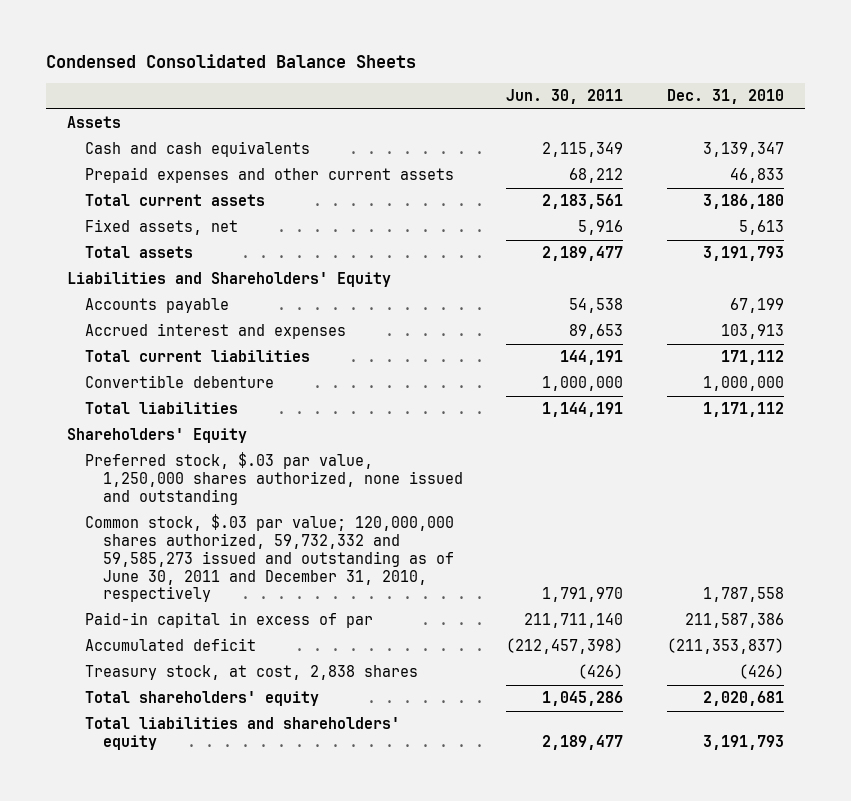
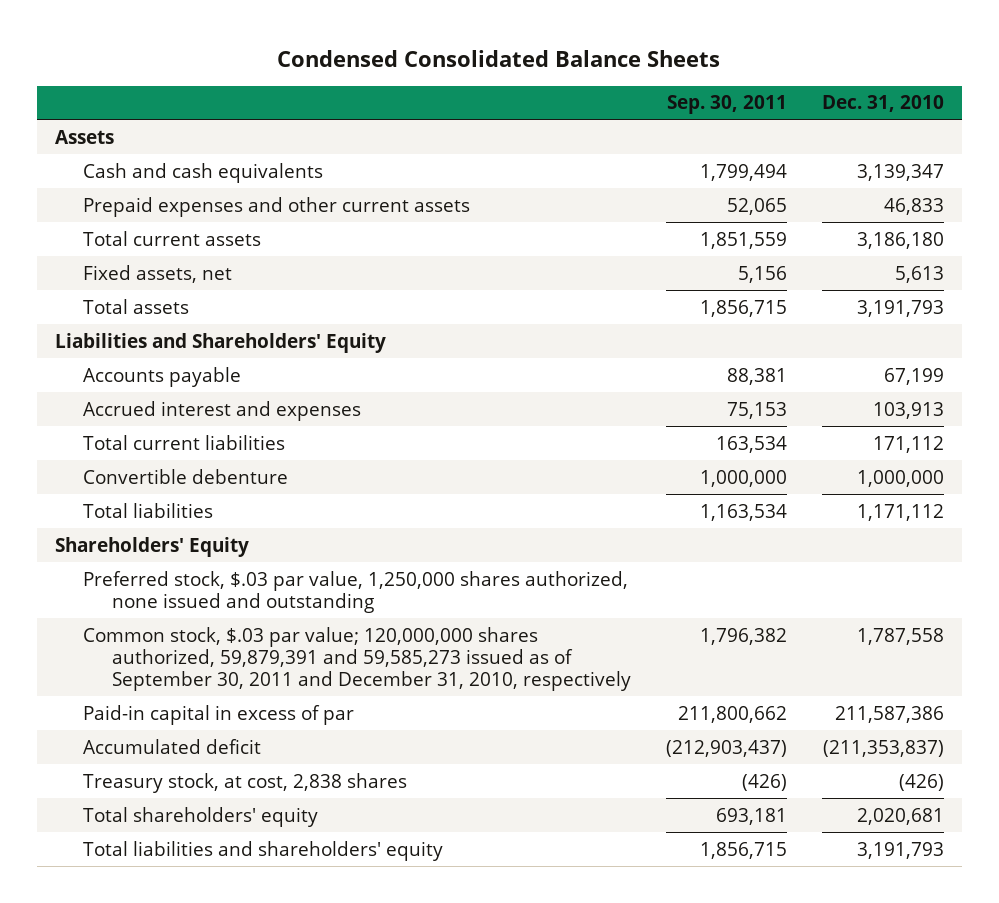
- | Jun. 30, 2011 | Dec. 31, 2010
+ | Sep. 30, 2011 | Dec. 31, 2010
- Common stock, $.03 par value; 120,000,000 shares authorized, 59,732,332 and 59,585,273 issued and outstanding as of June 30, 2011 and December 31, 2010, respectively | 1,791,970 | 1,787,558
+ Common stock, $.03 par value; 120,000,000 shares authorized, 59,879,391 and 59,585,273 issued as of September 30, 2011 and December 31, 2010, respectively | 1,796,382 | 1,787,558

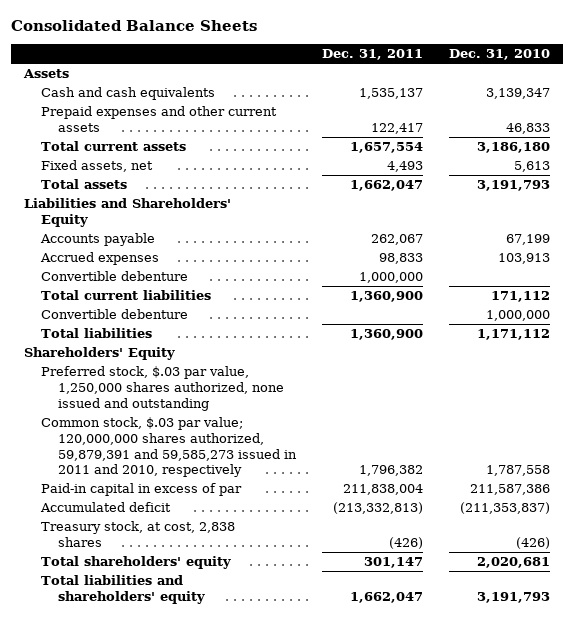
- Condensed Consolidated Balance Sheets
+ Consolidated Balance Sheets
- | Sep. 30, 2011 | Dec. 31, 2010
+ | Dec. 31, 2011 | Dec. 31, 2010
- Accrued interest and expenses | 75,153 | 103,913
+ Accrued expenses | 98,833 | 103,913
+ Convertible debenture | 1,000,000 |
- Common stock, $.03 par value; 120,000,000 shares authorized, 59,879,391 and 59,585,273 issued as of September 30, 2011 and December 31, 2010, respectively | 1,796,382 | 1,787,558
+ Common stock, $.03 par value; 120,000,000 shares authorized, 59,879,391 and 59,585,273 issued in 2011 and 2010, respectively | 1,796,382 | 1,787,558

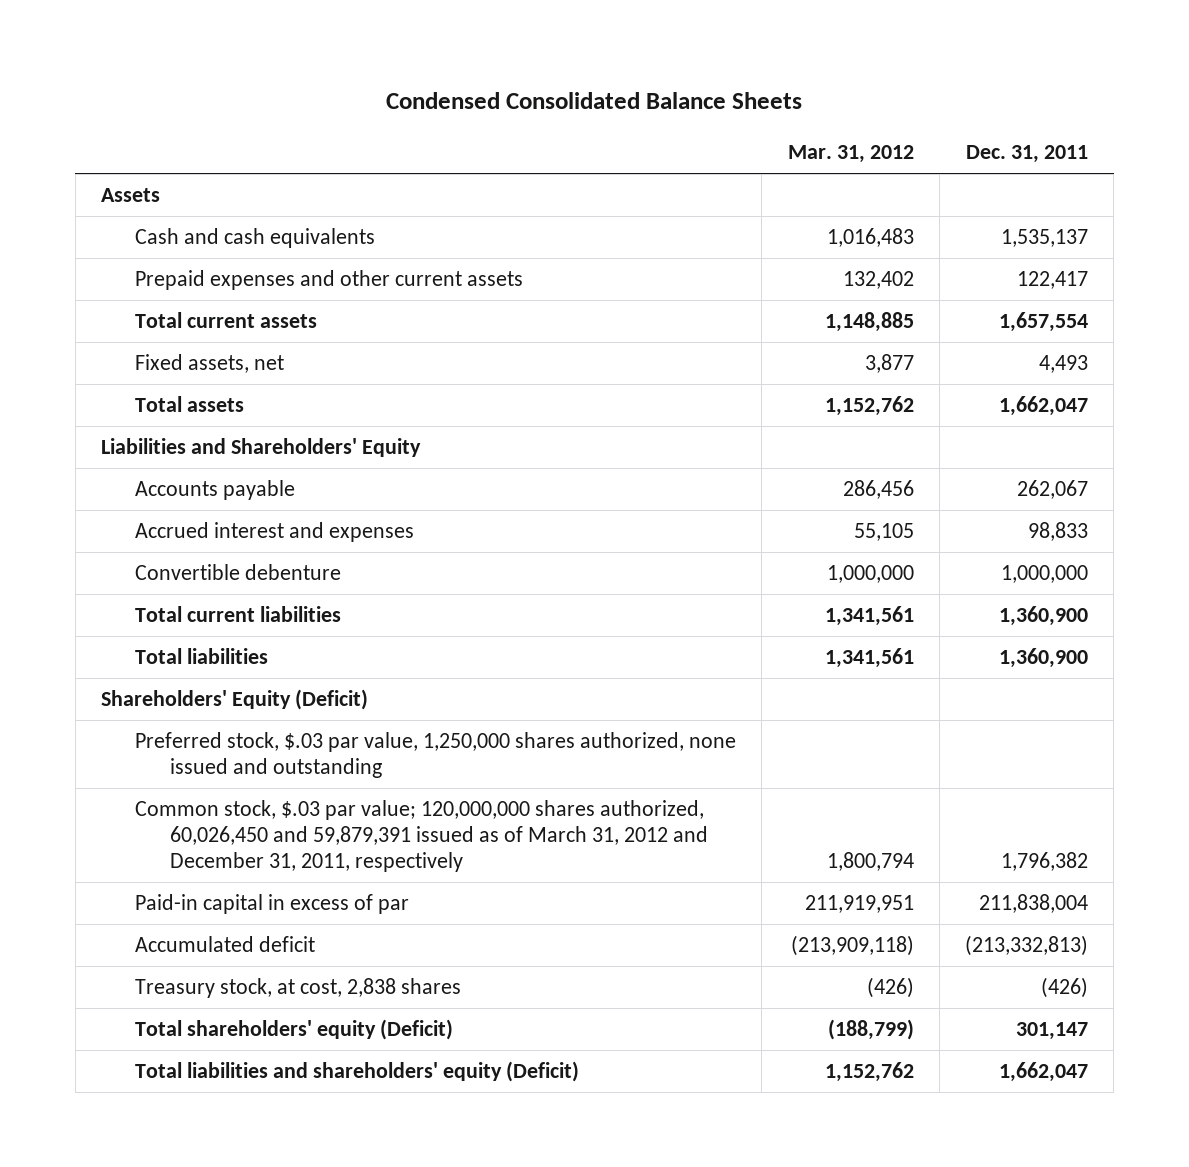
- Consolidated Balance Sheets
+ Condensed Consolidated Balance Sheets
- | Dec. 31, 2011 | Dec. 31, 2010
+ | Mar. 31, 2012 | Dec. 31, 2011
- Accrued expenses | 98,833 | 103,913
+ Accrued interest and expenses | 55,105 | 98,833
- Convertible debenture | | 1,000,000
- Shareholders' Equity
+ Shareholders' Equity (Deficit)
- Common stock, $.03 par value; 120,000,000 shares authorized, 59,879,391 and 59,585,273 issued in 2011 and 2010, respectively | 1,796,382 | 1,787,558
+ Common stock, $.03 par value; 120,000,000 shares authorized, 60,026,450 and 59,879,391 issued as of March 31, 2012 and December 31, 2011, respectively | 1,800,794 | 1,796,382
- Total shareholders' equity | 301,147 | 2,020,681
- Total liabilities and shareholders' equity | 1,662,047 | 3,191,793
+ Total shareholders' equity (Deficit) | (188,799) | 301,147
+ Total liabilities and shareholders' equity (Deficit) | 1,152,762 | 1,662,047

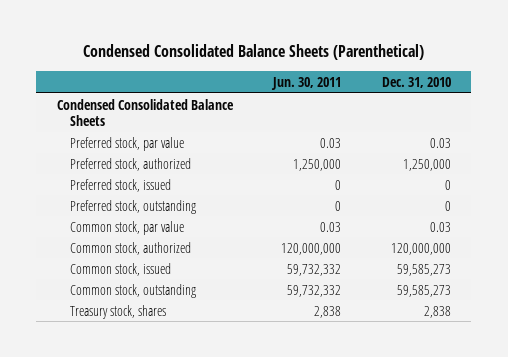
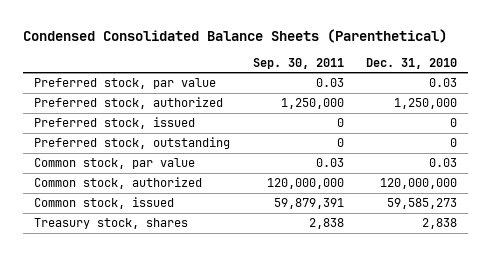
- | Jun. 30, 2011 | Dec. 31, 2010
+ | Sep. 30, 2011 | Dec. 31, 2010
- Condensed Consolidated Balance Sheets
- Common stock, outstanding | 59,732,332 | 59,585,273

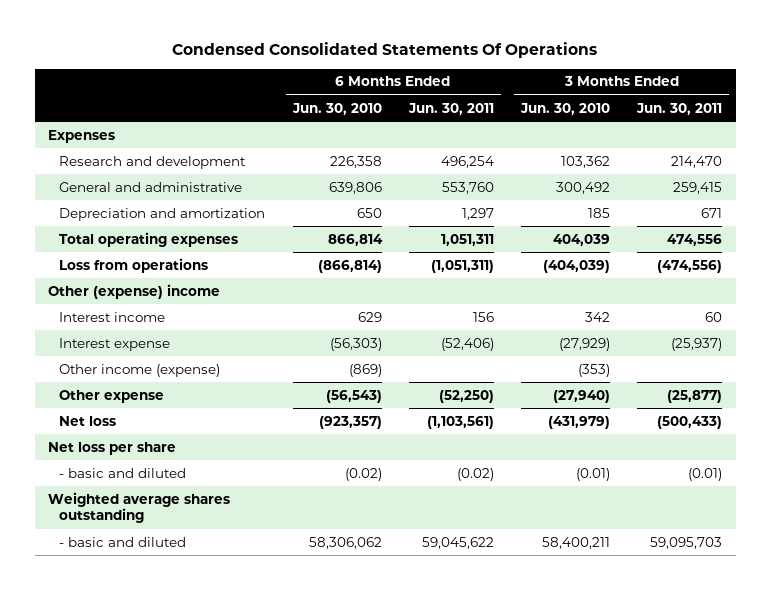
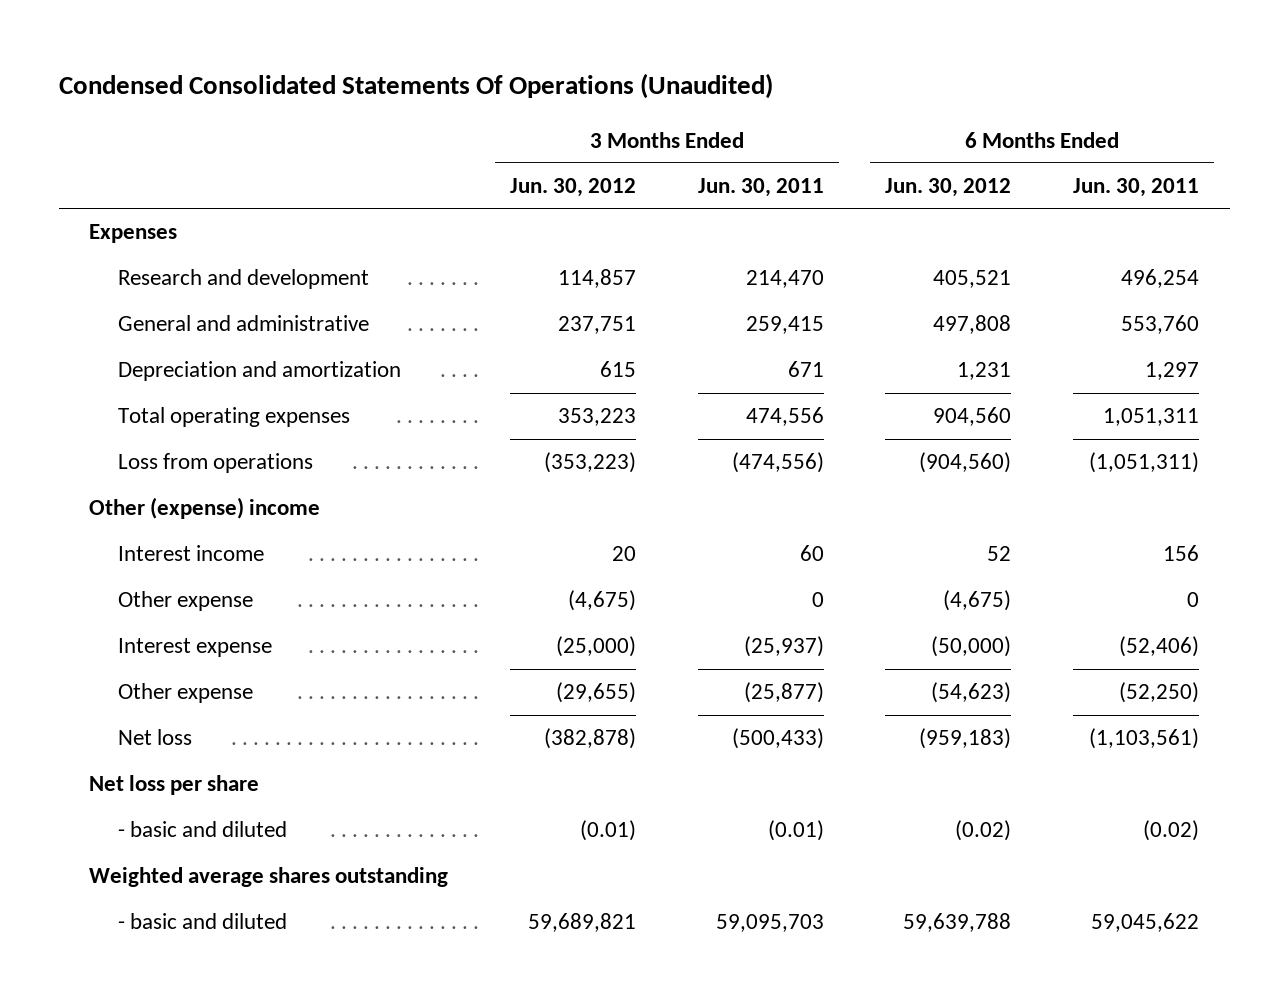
- Condensed Consolidated Statements Of Operations
+ Condensed Consolidated Statements Of Operations (Unaudited)
- | 6 Months Ended Jun. 30, 2010 | 6 Months Ended Jun. 30, 2011 | 3 Months Ended Jun. 30, 2010 | 3 Months Ended Jun. 30, 2011
+ | 3 Months Ended Jun. 30, 2012 | 3 Months Ended Jun. 30, 2011 | 6 Months Ended Jun. 30, 2012 | 6 Months Ended Jun. 30, 2011
+ Other expense | (4,675) | 0 | (4,675) | 0
- Other income (expense) | (869) | | (353) |

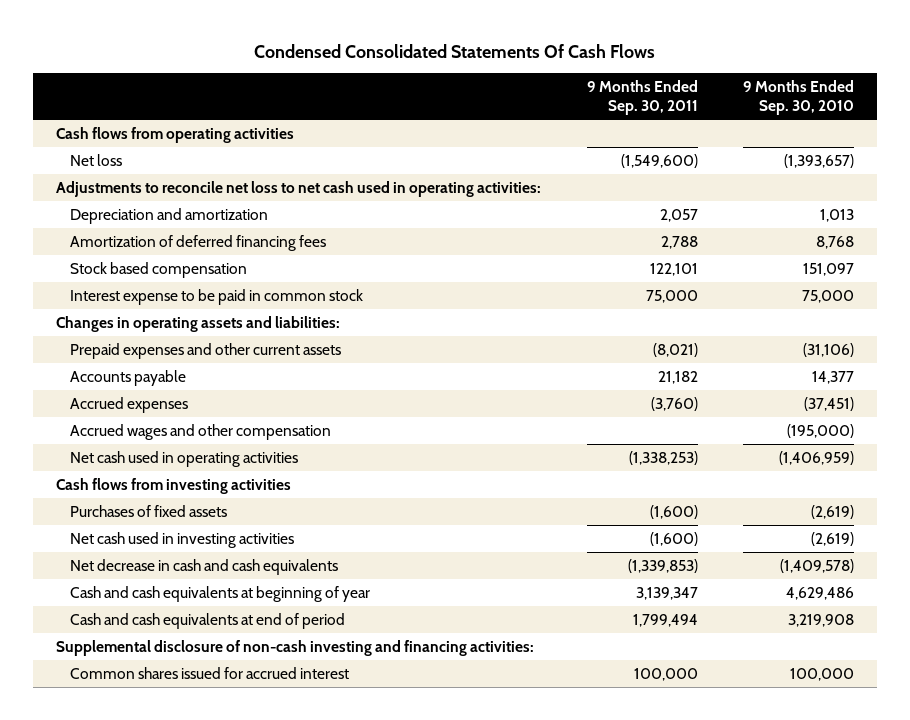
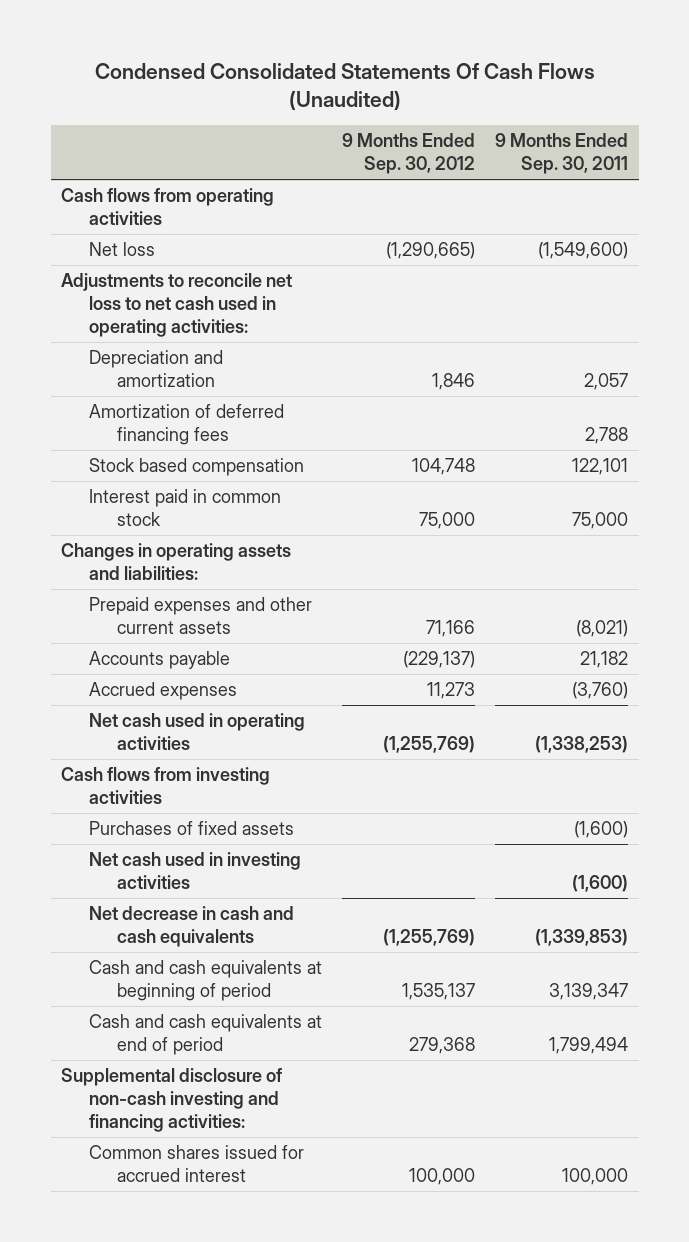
- Condensed Consolidated Statements Of Cash Flows
+ Condensed Consolidated Statements Of Cash Flows (Unaudited)
- | 9 Months Ended Sep. 30, 2011 | 9 Months Ended Sep. 30, 2010
+ | 9 Months Ended Sep. 30, 2012 | 9 Months Ended Sep. 30, 2011
- Interest expense to be paid in common stock | 75,000 | 75,000
+ Interest paid in common stock | 75,000 | 75,000
- Accrued wages and other compensation | | (195,000)
- Cash and cash equivalents at beginning of year | 3,139,347 | 4,629,486
+ Cash and cash equivalents at beginning of period | 1,535,137 | 3,139,347

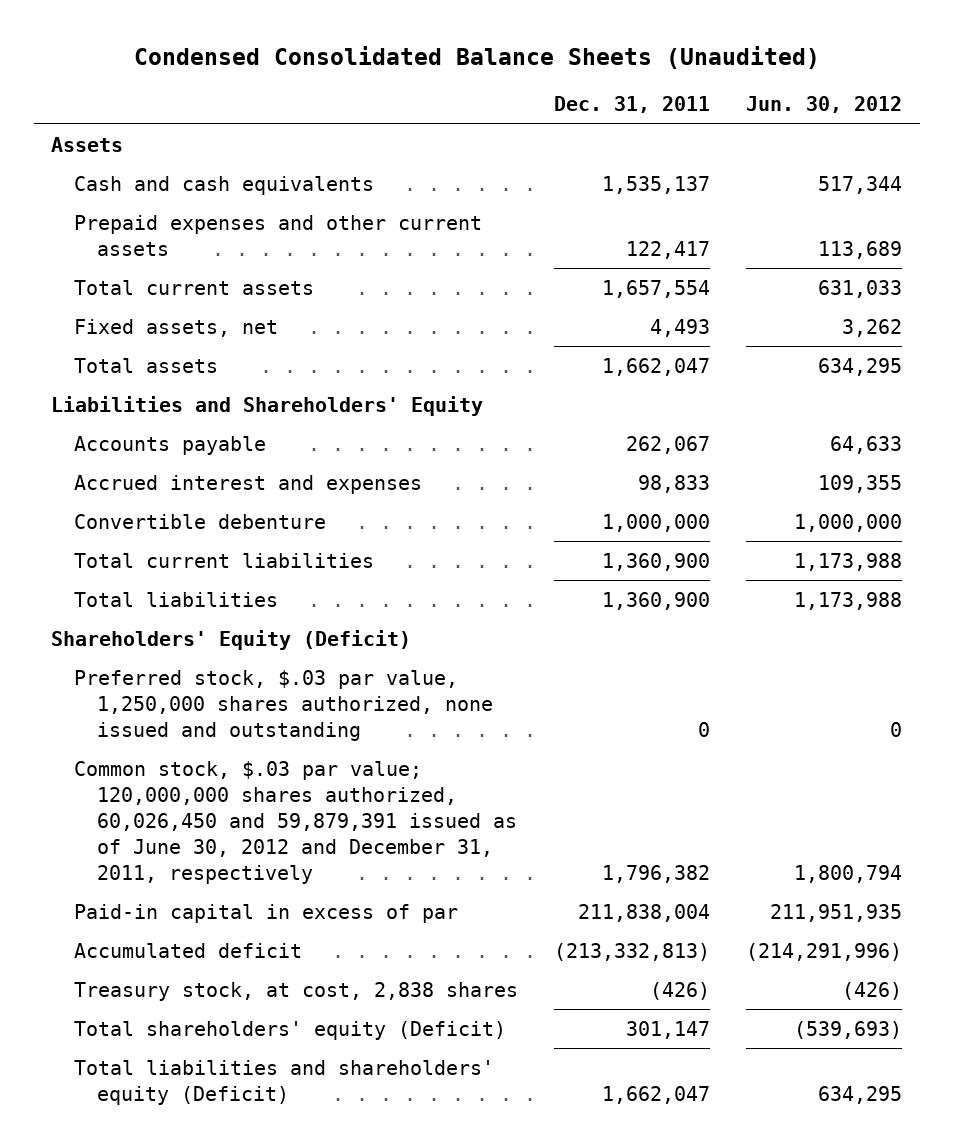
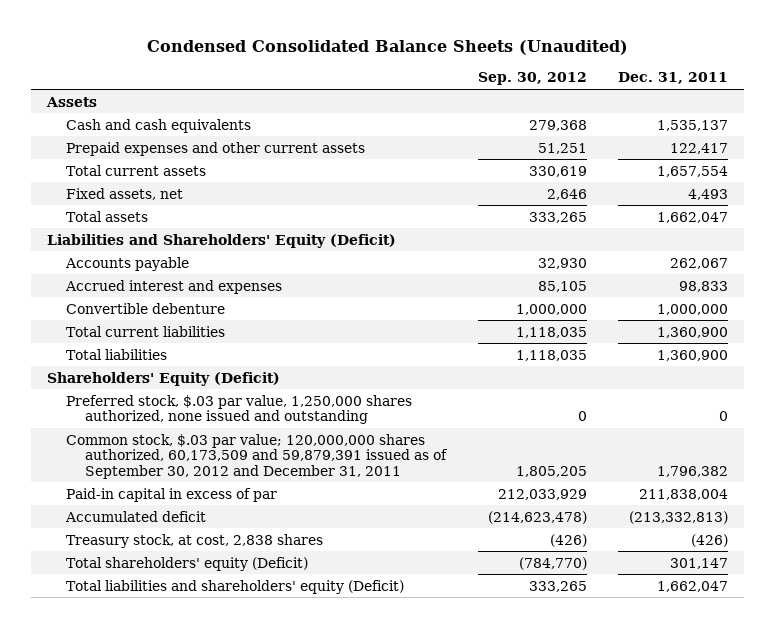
- | Dec. 31, 2011 | Jun. 30, 2012
+ | Sep. 30, 2012 | Dec. 31, 2011
- Liabilities and Shareholders' Equity
+ Liabilities and Shareholders' Equity (Deficit)
- Common stock, $.03 par value; 120,000,000 shares authorized, 60,026,450 and 59,879,391 issued as of June 30, 2012 and December 31, 2011, respectively | 1,796,382 | 1,800,794
+ Common stock, $.03 par value; 120,000,000 shares authorized, 60,173,509 and 59,879,391 issued as of September 30, 2012 and December 31, 2011 | 1,805,205 | 1,796,382

